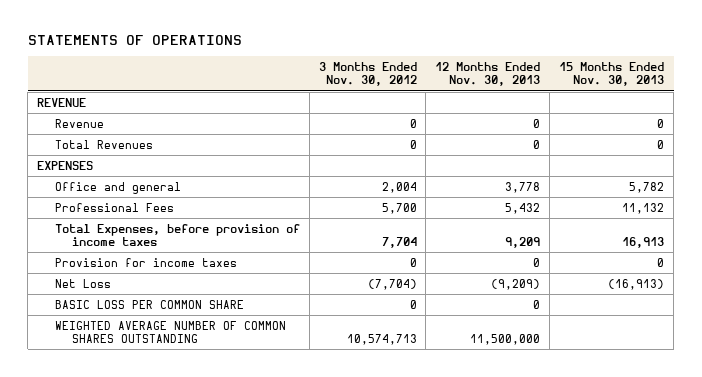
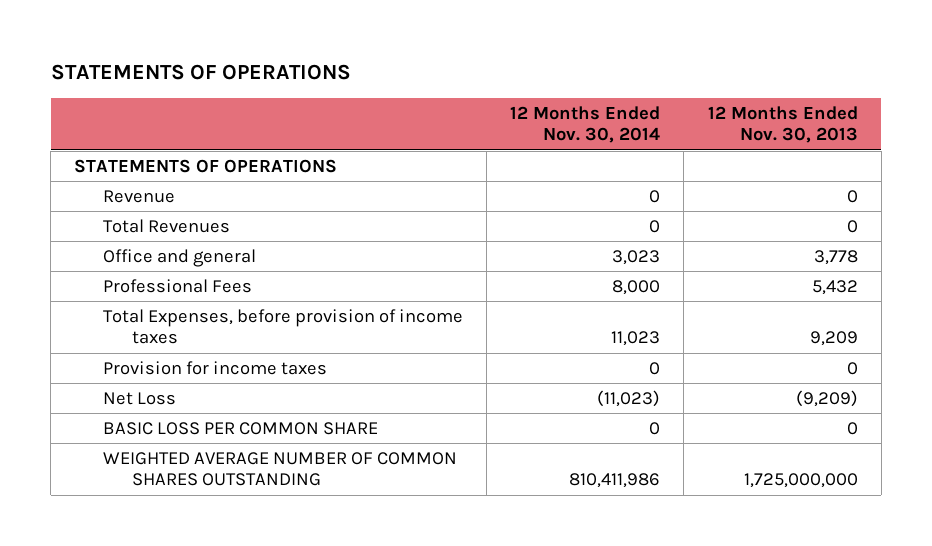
- | 3 Months Ended Nov. 30, 2012 | 12 Months Ended Nov. 30, 2013 | 15 Months Ended Nov. 30, 2013
+ | 12 Months Ended Nov. 30, 2014 | 12 Months Ended Nov. 30, 2013
- REVENUE
+ STATEMENTS OF OPERATIONS
- EXPENSES
- WEIGHTED AVERAGE NUMBER OF COMMON SHARES OUTSTANDING | 10,574,713 | 11,500,000 |
+ WEIGHTED AVERAGE NUMBER OF COMMON SHARES OUTSTANDING | 810,411,986 | 1,725,000,000

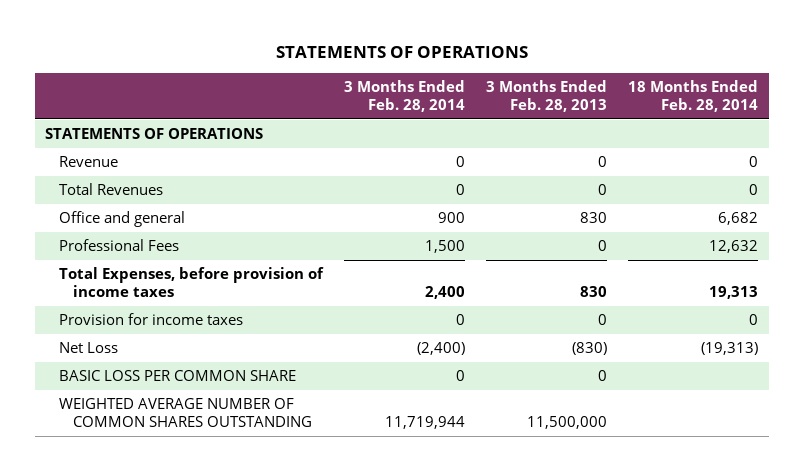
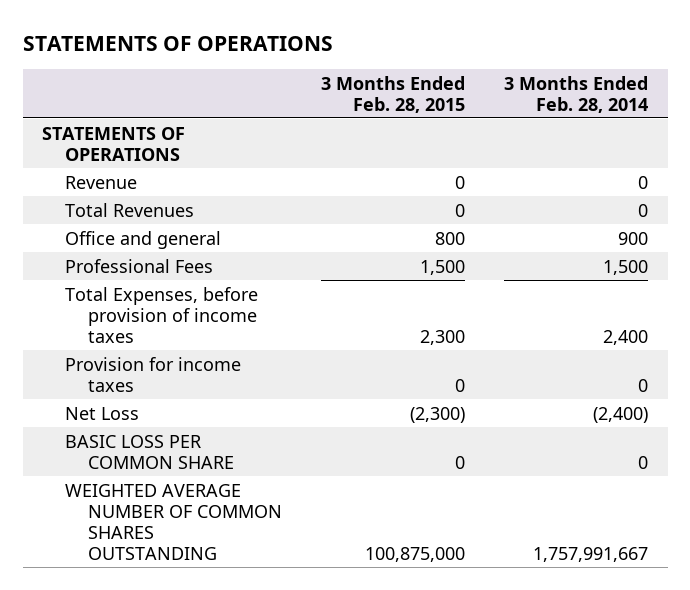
- | 3 Months Ended Feb. 28, 2014 | 3 Months Ended Feb. 28, 2013 | 18 Months Ended Feb. 28, 2014
+ | 3 Months Ended Feb. 28, 2015 | 3 Months Ended Feb. 28, 2014
- WEIGHTED AVERAGE NUMBER OF COMMON SHARES OUTSTANDING | 11,719,944 | 11,500,000 |
+ WEIGHTED AVERAGE NUMBER OF COMMON SHARES OUTSTANDING | 100,875,000 | 1,757,991,667

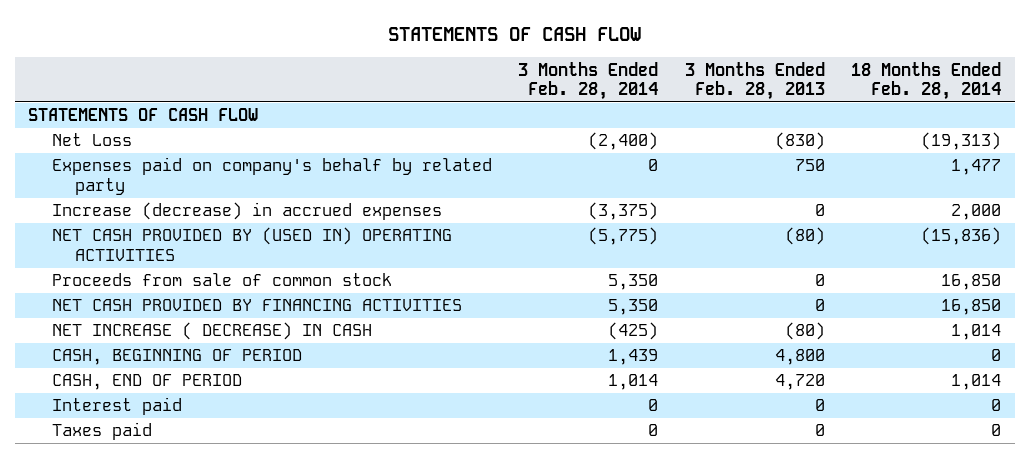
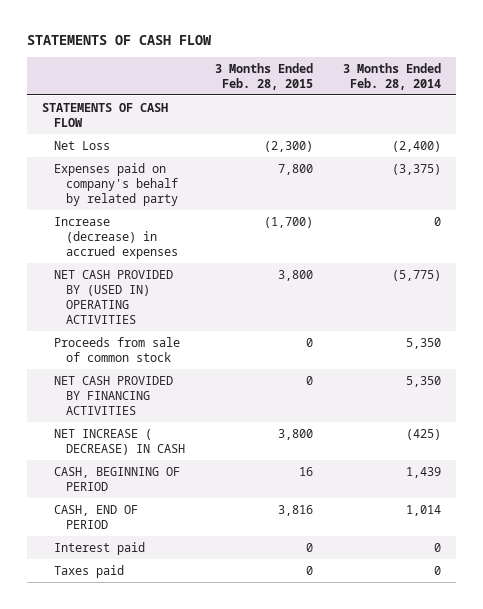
- | 3 Months Ended Feb. 28, 2014 | 3 Months Ended Feb. 28, 2013 | 18 Months Ended Feb. 28, 2014
+ | 3 Months Ended Feb. 28, 2015 | 3 Months Ended Feb. 28, 2014
- Expenses paid on company's behalf by related party | 0 | 750 | 1,477
- Increase (decrease) in accrued expenses | (3,375) | 0 | 2,000
+ Expenses paid on company's behalf by related party | 7,800 | (3,375)
+ Increase (decrease) in accrued expenses | (1,700) | 0

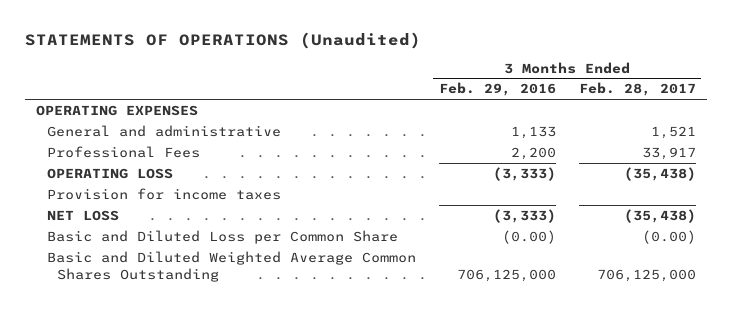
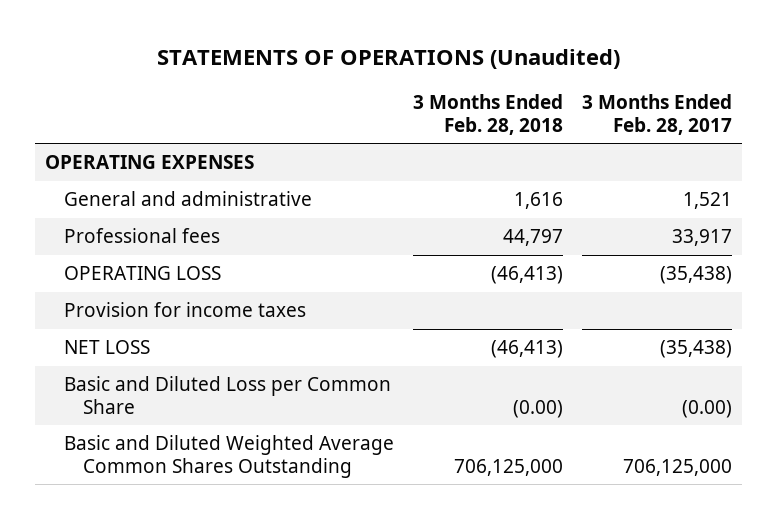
- | 3 Months Ended Feb. 29, 2016 | 3 Months Ended Feb. 28, 2017
+ | 3 Months Ended Feb. 28, 2018 | 3 Months Ended Feb. 28, 2017
- Professional Fees | 2,200 | 33,917
+ Professional fees | 44,797 | 33,917

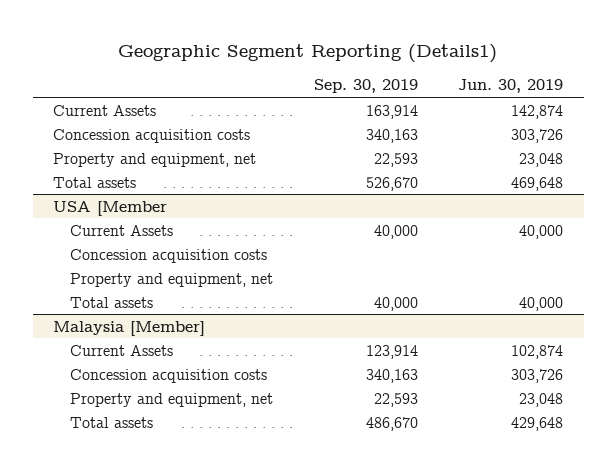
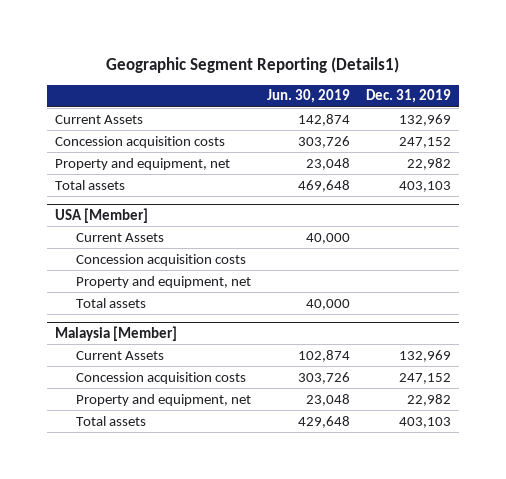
- | Sep. 30, 2019 | Jun. 30, 2019
+ | Jun. 30, 2019 | Dec. 31, 2019
- USA [Member
+ USA [Member]

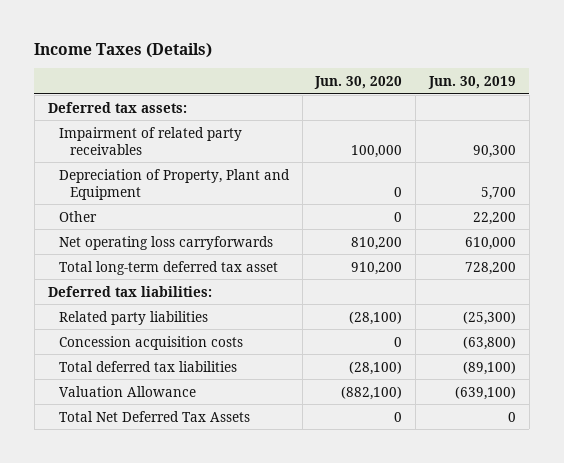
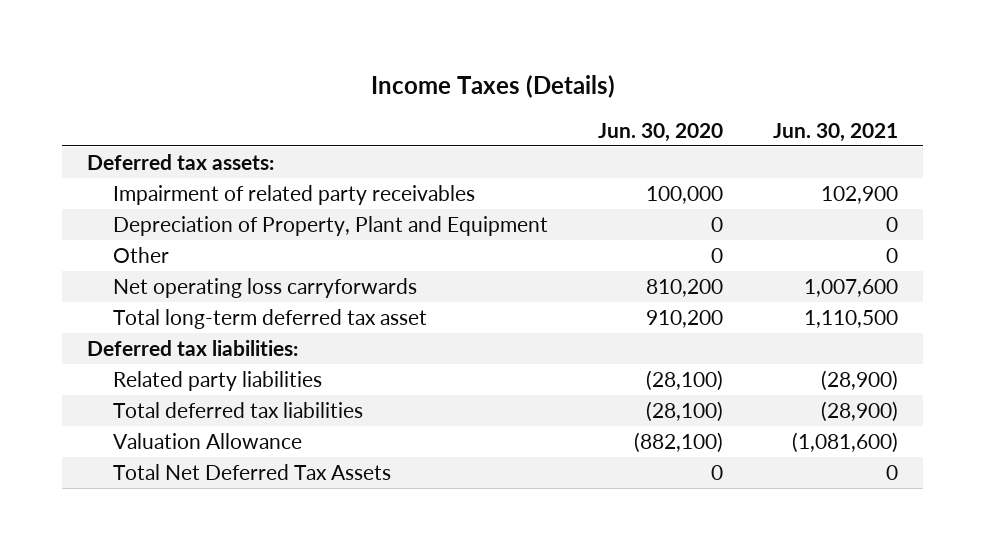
- | Jun. 30, 2020 | Jun. 30, 2019
+ | Jun. 30, 2020 | Jun. 30, 2021
- Concession acquisition costs | 0 | (63,800)

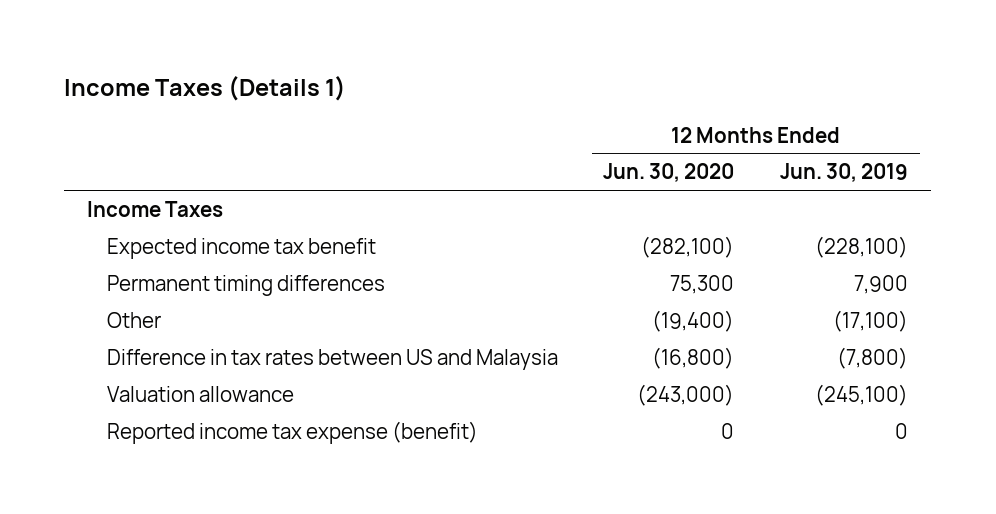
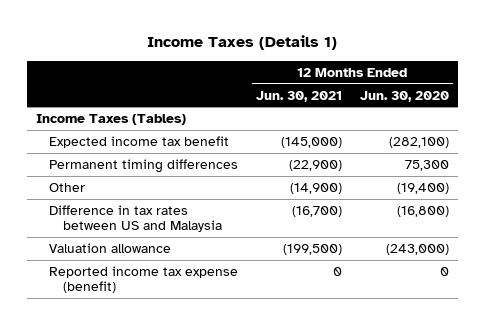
- | 12 Months Ended Jun. 30, 2020 | 12 Months Ended Jun. 30, 2019
+ | 12 Months Ended Jun. 30, 2021 | 12 Months Ended Jun. 30, 2020
- Income Taxes
+ Income Taxes (Tables)

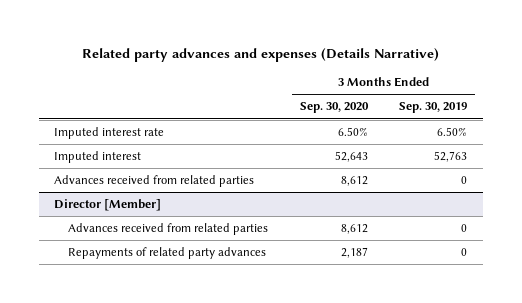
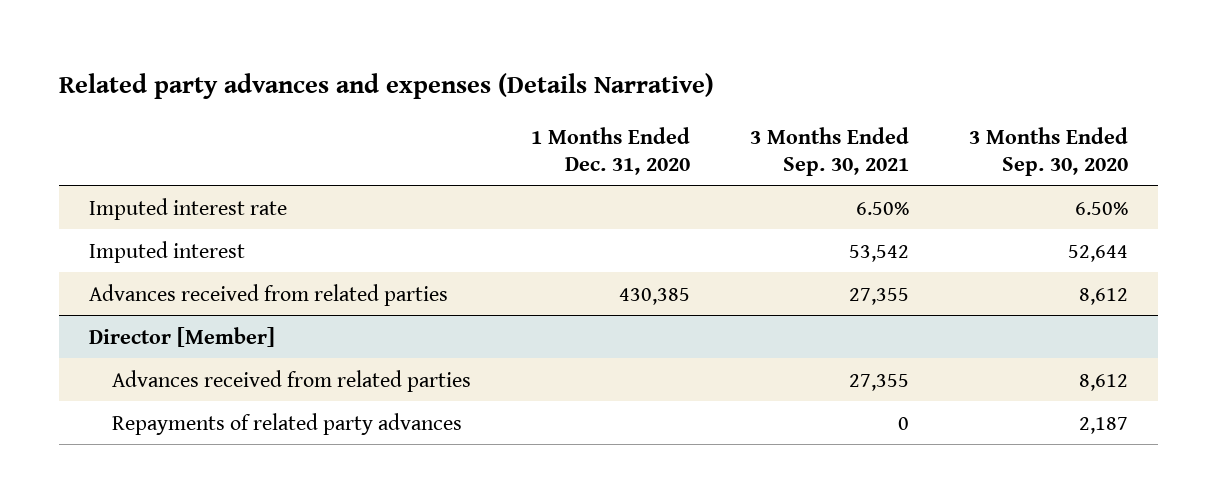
- | 3 Months Ended Sep. 30, 2020 | 3 Months Ended Sep. 30, 2019
+ | 1 Months Ended Dec. 31, 2020 | 3 Months Ended Sep. 30, 2021 | 3 Months Ended Sep. 30, 2020
- Imputed interest | 52,643 | 52,763
+ Imputed interest | | 53,542 | 52,644

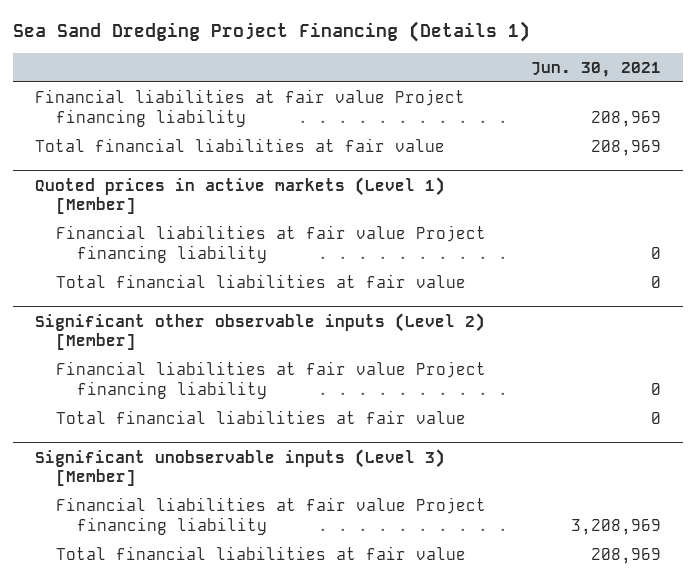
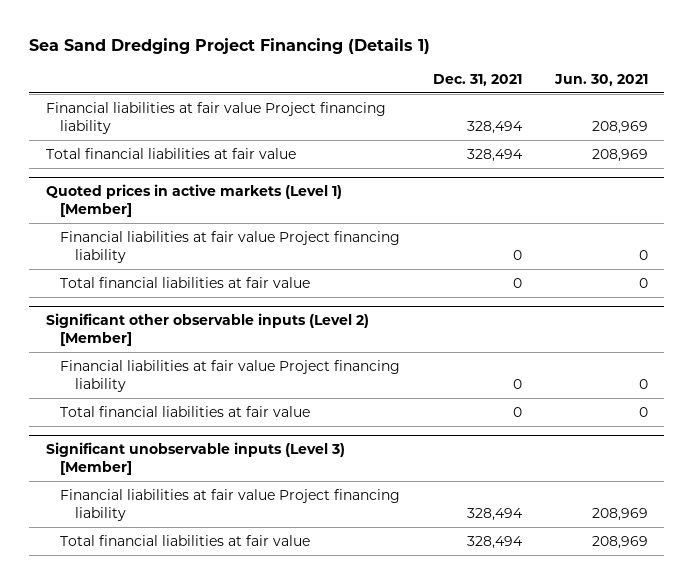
- | Jun. 30, 2021
+ | Dec. 31, 2021 | Jun. 30, 2021
@ Significant unobservable inputs (Level 3) [Member]
- Financial liabilities at fair value Project financing liability | 3,208,969
+ Financial liabilities at fair value Project financing liability | 328,494 | 208,969

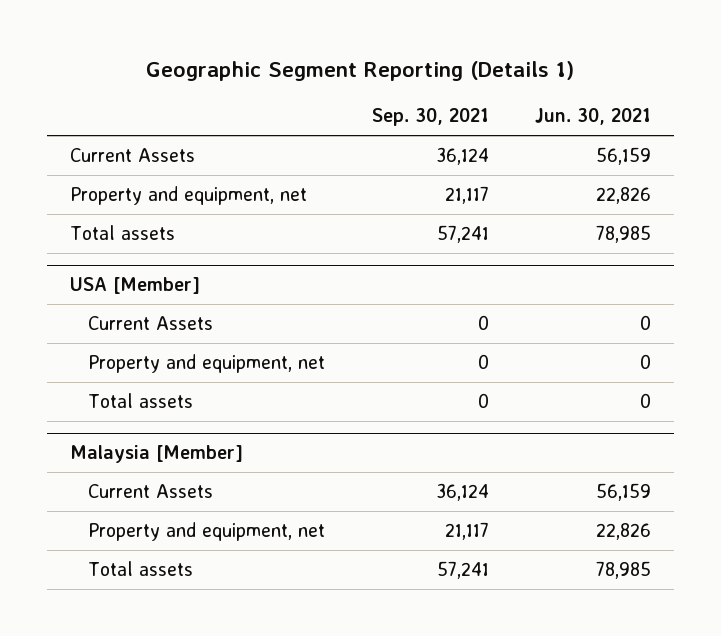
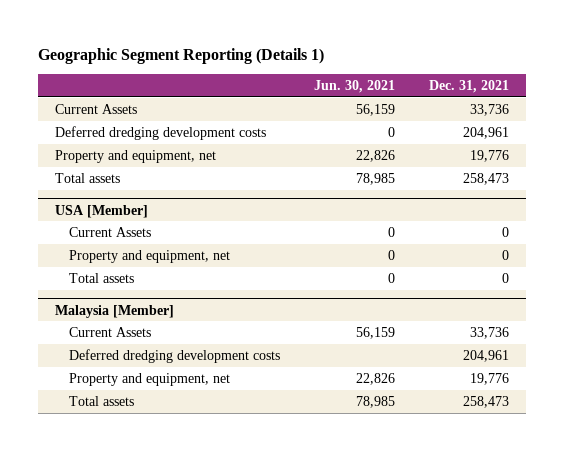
- | Sep. 30, 2021 | Jun. 30, 2021
+ | Jun. 30, 2021 | Dec. 31, 2021
+ Deferred dredging development costs | 0 | 204,961
@ Malaysia [Member]
+ Deferred dredging development costs | | 204,961

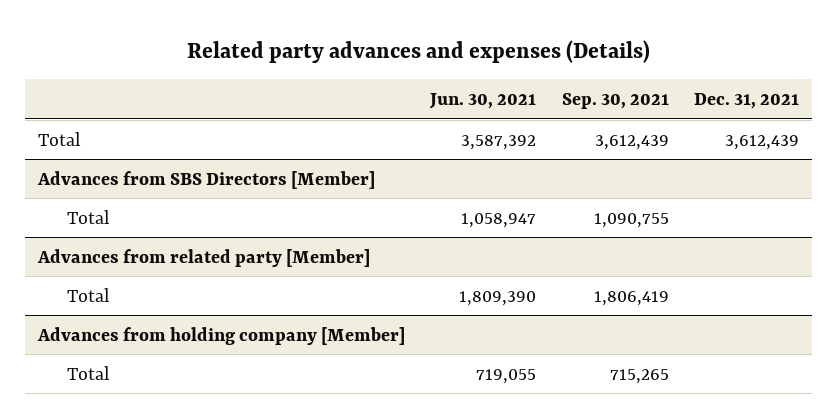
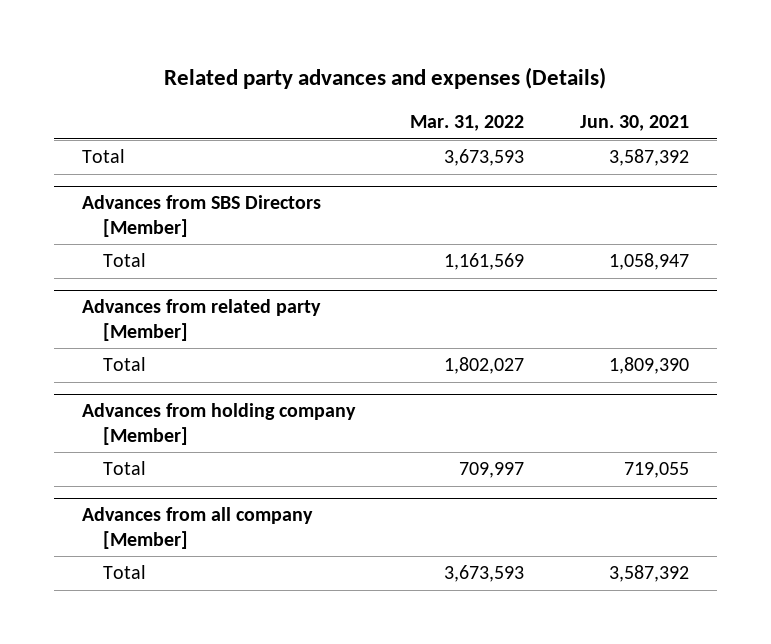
- | Jun. 30, 2021 | Sep. 30, 2021 | Dec. 31, 2021
+ | Mar. 31, 2022 | Jun. 30, 2021
+ Advances from all company [Member]
+ Total | 3,673,593 | 3,587,392

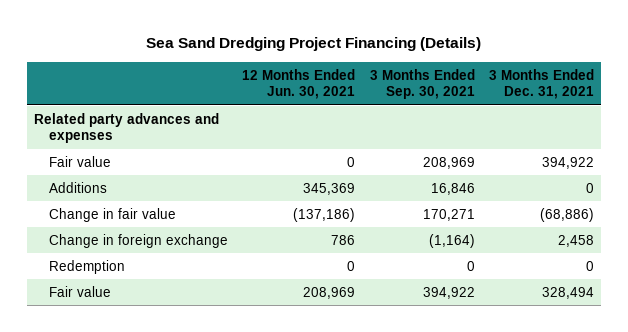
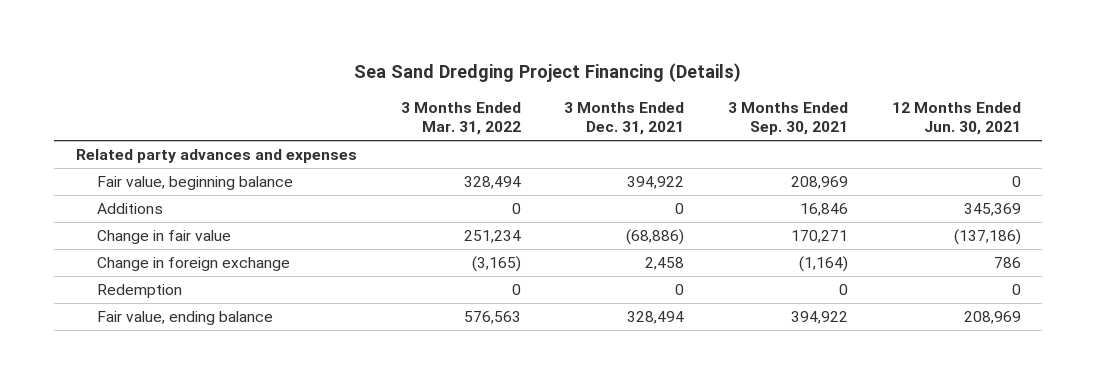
- | 12 Months Ended Jun. 30, 2021 | 3 Months Ended Sep. 30, 2021 | 3 Months Ended Dec. 31, 2021
+ | 3 Months Ended Mar. 31, 2022 | 3 Months Ended Dec. 31, 2021 | 3 Months Ended Sep. 30, 2021 | 12 Months Ended Jun. 30, 2021
- Fair value | 0 | 208,969 | 394,922
+ Fair value, beginning balance | 328,494 | 394,922 | 208,969 | 0
- Fair value | 208,969 | 394,922 | 328,494
+ Fair value, ending balance | 576,563 | 328,494 | 394,922 | 208,969

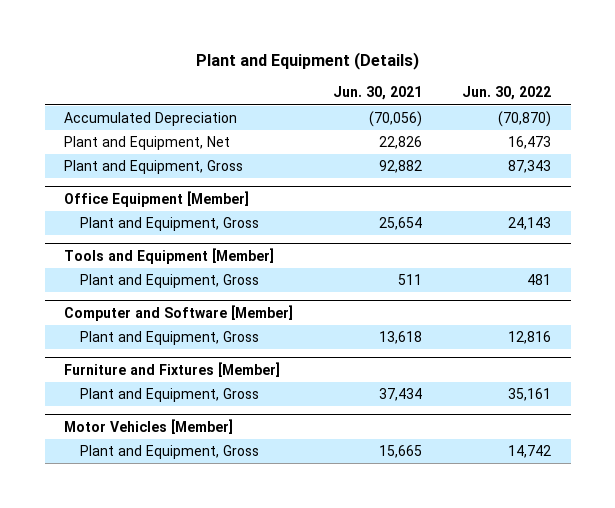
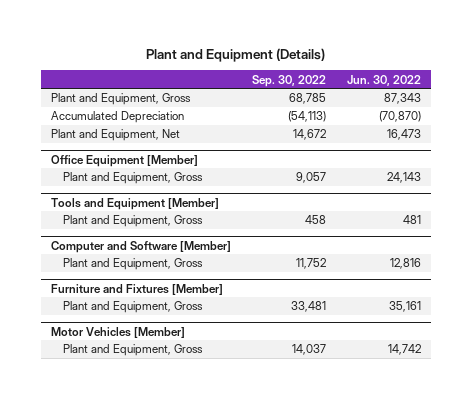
- | Jun. 30, 2021 | Jun. 30, 2022
+ | Sep. 30, 2022 | Jun. 30, 2022
moved up: Plant and Equipment, Gross | 68,785 | 87,343

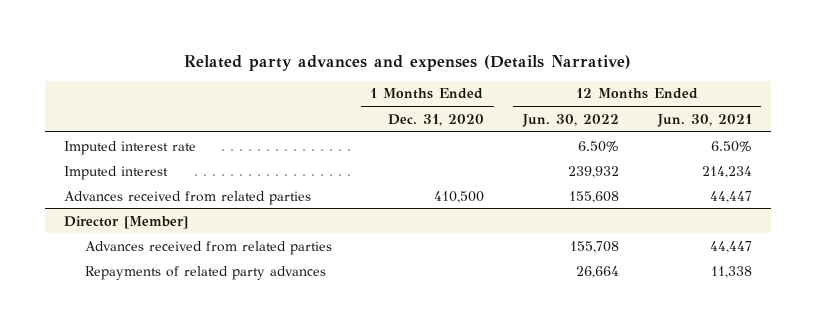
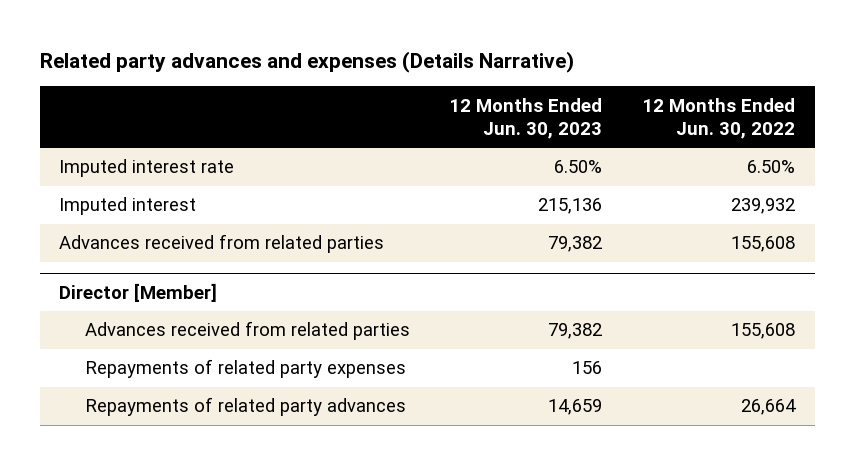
- | 1 Months Ended Dec. 31, 2020 | 12 Months Ended Jun. 30, 2022 | 12 Months Ended Jun. 30, 2021
+ | 12 Months Ended Jun. 30, 2023 | 12 Months Ended Jun. 30, 2022
@ Director [Member]
- Advances received from related parties | | 155,708 | 44,447
+ Advances received from related parties | 79,382 | 155,608
+ Repayments of related party expenses | 156 |

